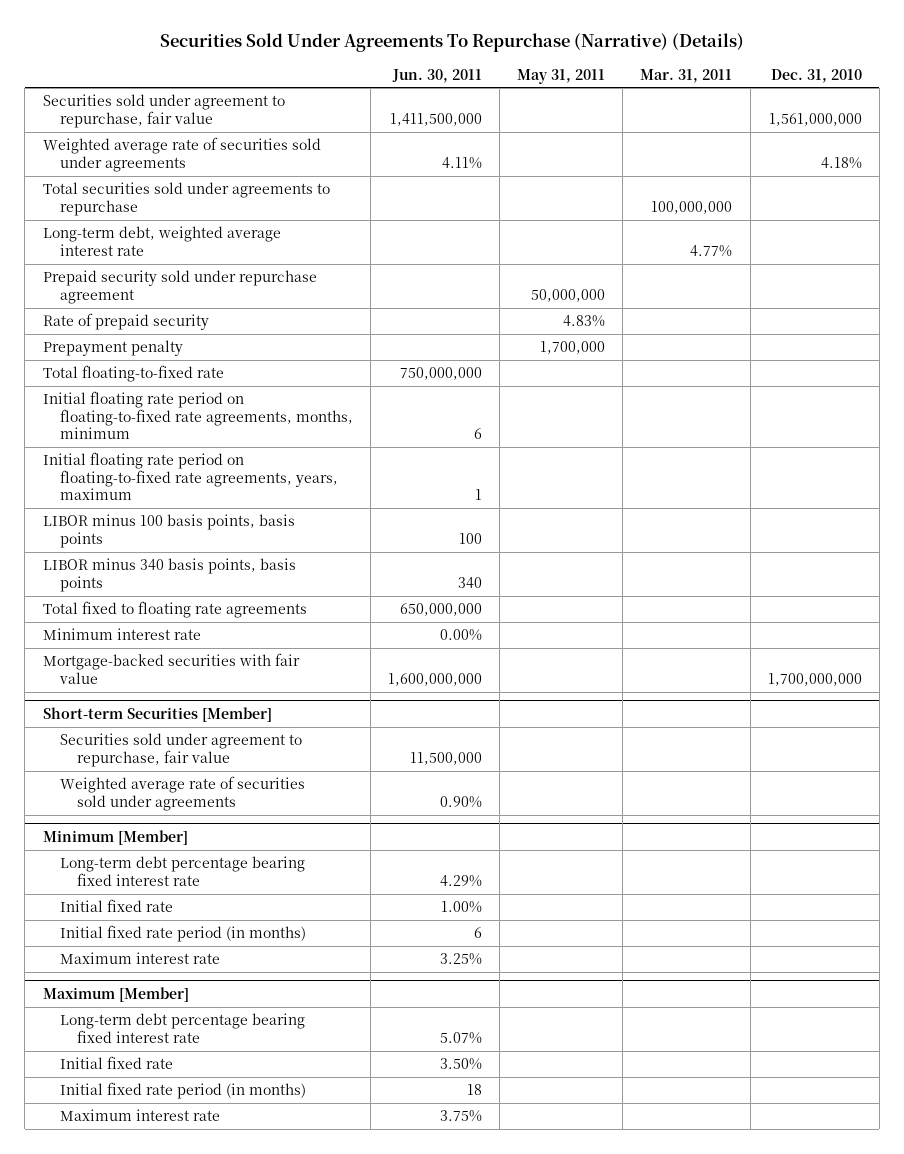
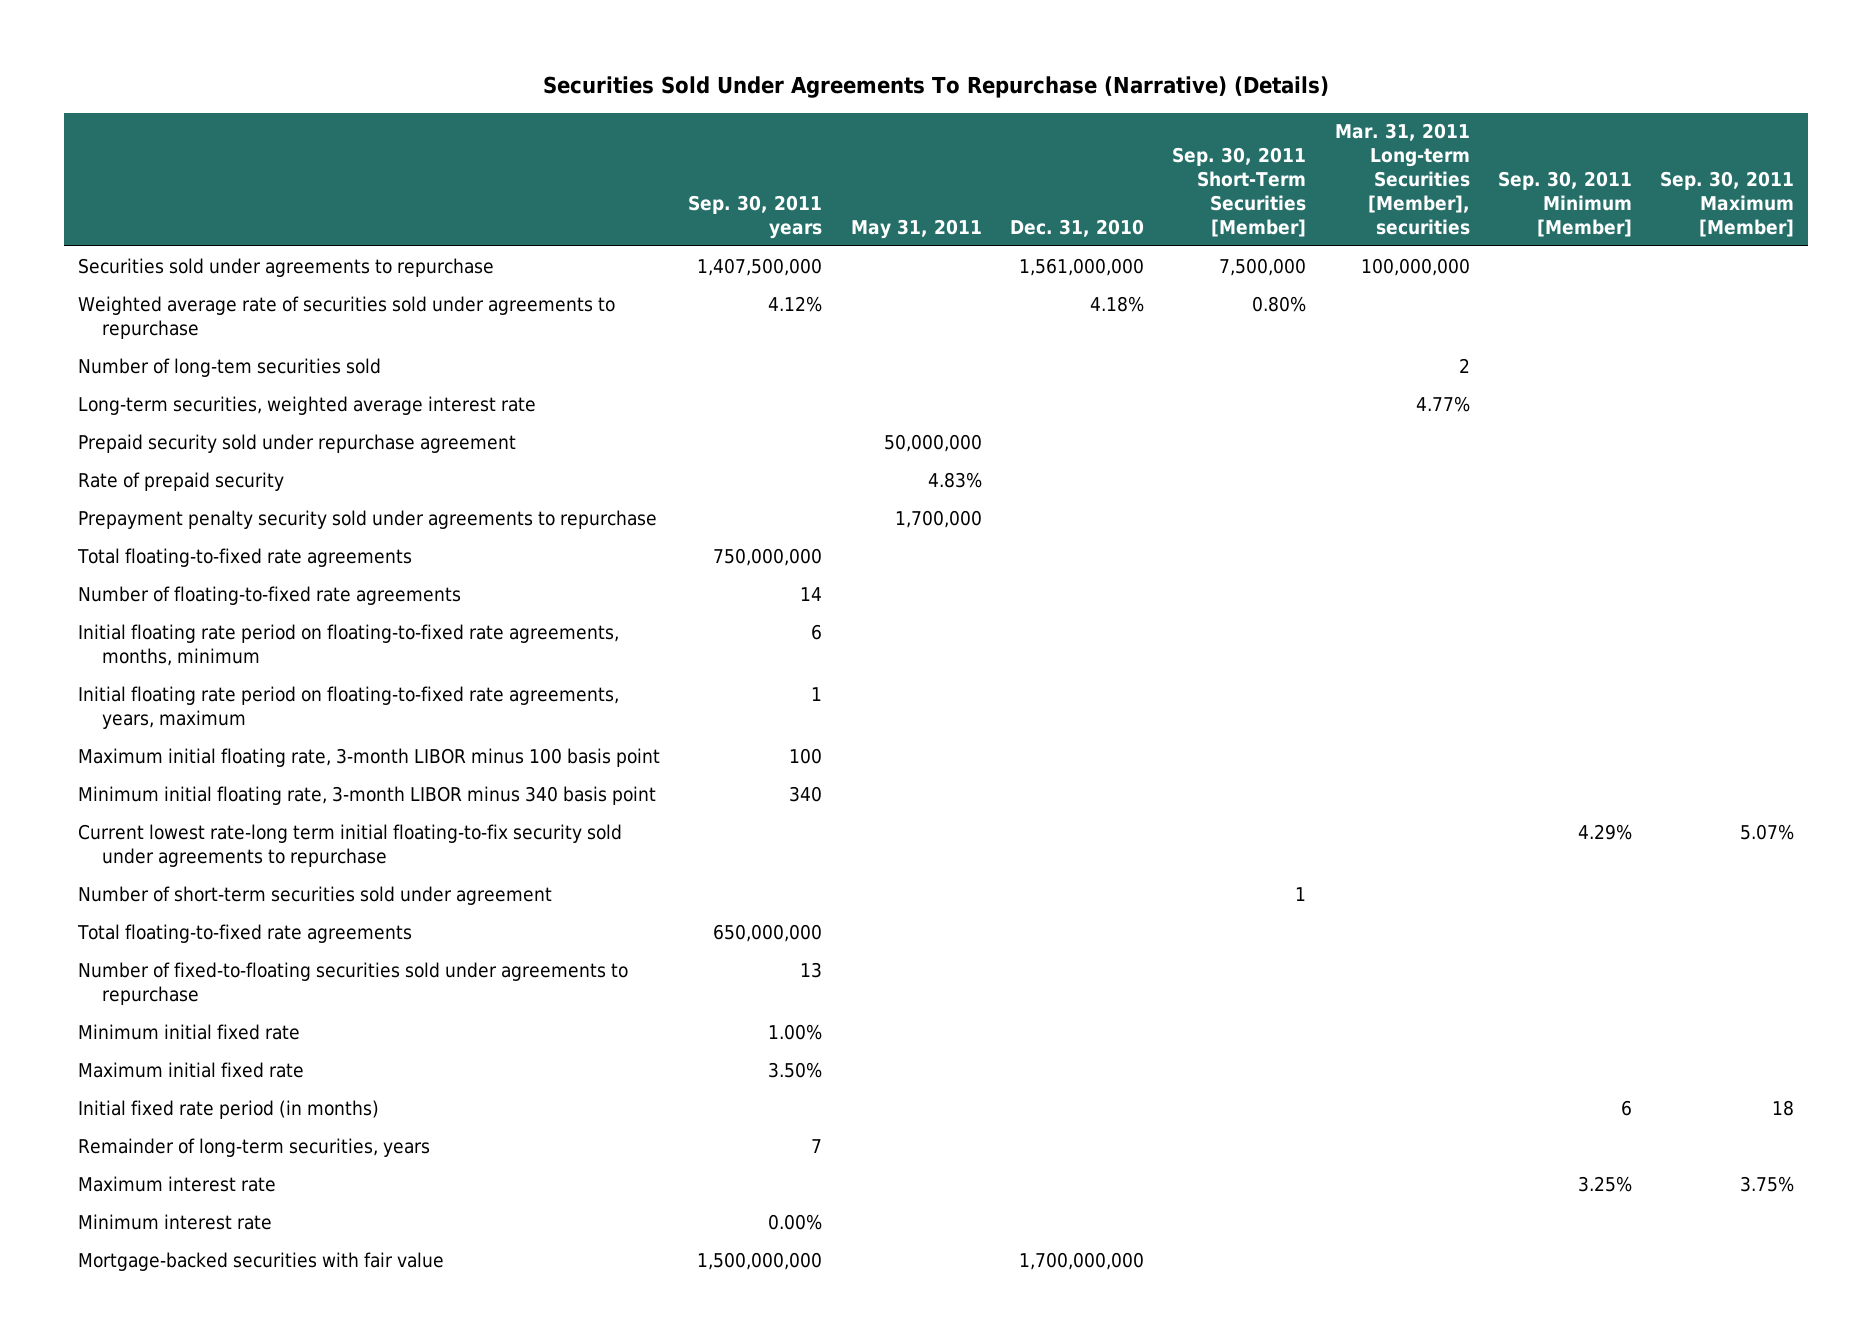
- | Jun. 30, 2011 | May 31, 2011 | Mar. 31, 2011 | Dec. 31, 2010
+ | Sep. 30, 2011 years | May 31, 2011 | Dec. 31, 2010 | Sep. 30, 2011 Short-Term Securities [Member] | Mar. 31, 2011 Long-term Securities [Member], securities | Sep. 30, 2011 Minimum [Member] | Sep. 30, 2011 Maximum [Member]
- Securities sold under agreement to repurchase, fair value | 1,411,500,000 | | | 1,561,000,000
- Weighted average rate of securities sold under agreements | 4.11% | | | 4.18%
- Total securities sold under agreements to repurchase | | | 100,000,000 |
- Long-term debt, weighted average interest rate | | | 4.77% |
+ Securities sold under agreements to repurchase | 1,407,500,000 | | 1,561,000,000 | 7,500,000 | 100,000,000 | |
+ Weighted average rate of securities sold under agreements to repurchase | 4.12% | | 4.18% | 0.80% | | |
+ Number of long-tem securities sold | | | | | 2 | |
+ Long-term securities, weighted average interest rate | | | | | 4.77% | |
- Prepayment penalty | | 1,700,000 | |
- Total floating-to-fixed rate | 750,000,000 | | |
+ Prepayment penalty security sold under agreements to repurchase | | 1,700,000 | | | | |
+ Total floating-to-fixed rate agreements | 750,000,000 | | | | | |
+ Number of floating-to-fixed rate agreements | 14 | | | | | |
- LIBOR minus 100 basis points, basis points | 100 | | |
- LIBOR minus 340 basis points, basis points | 340 | | |
- Total fixed to floating rate agreements | 650,000,000 | | |
+ Maximum initial floating rate, 3-month LIBOR minus 100 basis point | 100 | | | | | |
+ Minimum initial floating rate, 3-month LIBOR minus 340 basis point | 340 | | | | | |
+ Current lowest rate-long term initial floating-to-fix security sold under agreements to repurchase | | | | | | 4.29% | 5.07%
+ Number of short-term securities sold under agreement | | | | 1 | | |
+ Total floating-to-fixed rate agreements | 650,000,000 | | | | | |
+ Number of fixed-to-floating securities sold under agreements to repurchase | 13 | | | | | |
+ Minimum initial fixed rate | 1.00% | | | | | |
+ Maximum initial fixed rate | 3.50% | | | | | |
+ Initial fixed rate period (in months) | | | | | | 6 | 18
+ Remainder of long-term securities, years | 7 | | | | | |
+ Maximum interest rate | | | | | | 3.25% | 3.75%
- Short-term Securities [Member]
- Securities sold under agreement to repurchase, fair value | 11,500,000 | | |
- Weighted average rate of securities sold under agreements | 0.90% | | |
- Minimum [Member]
- Long-term debt percentage bearing fixed interest rate | 4.29% | | |
- Initial fixed rate | 1.00% | | |
- Initial fixed rate period (in months) | 6 | | |
- Maximum interest rate | 3.25% | | |
- Maximum [Member]
- Long-term debt percentage bearing fixed interest rate | 5.07% | | |
- Initial fixed rate | 3.50% | | |
- Initial fixed rate period (in months) | 18 | | |
- Maximum interest rate | 3.75% | | |

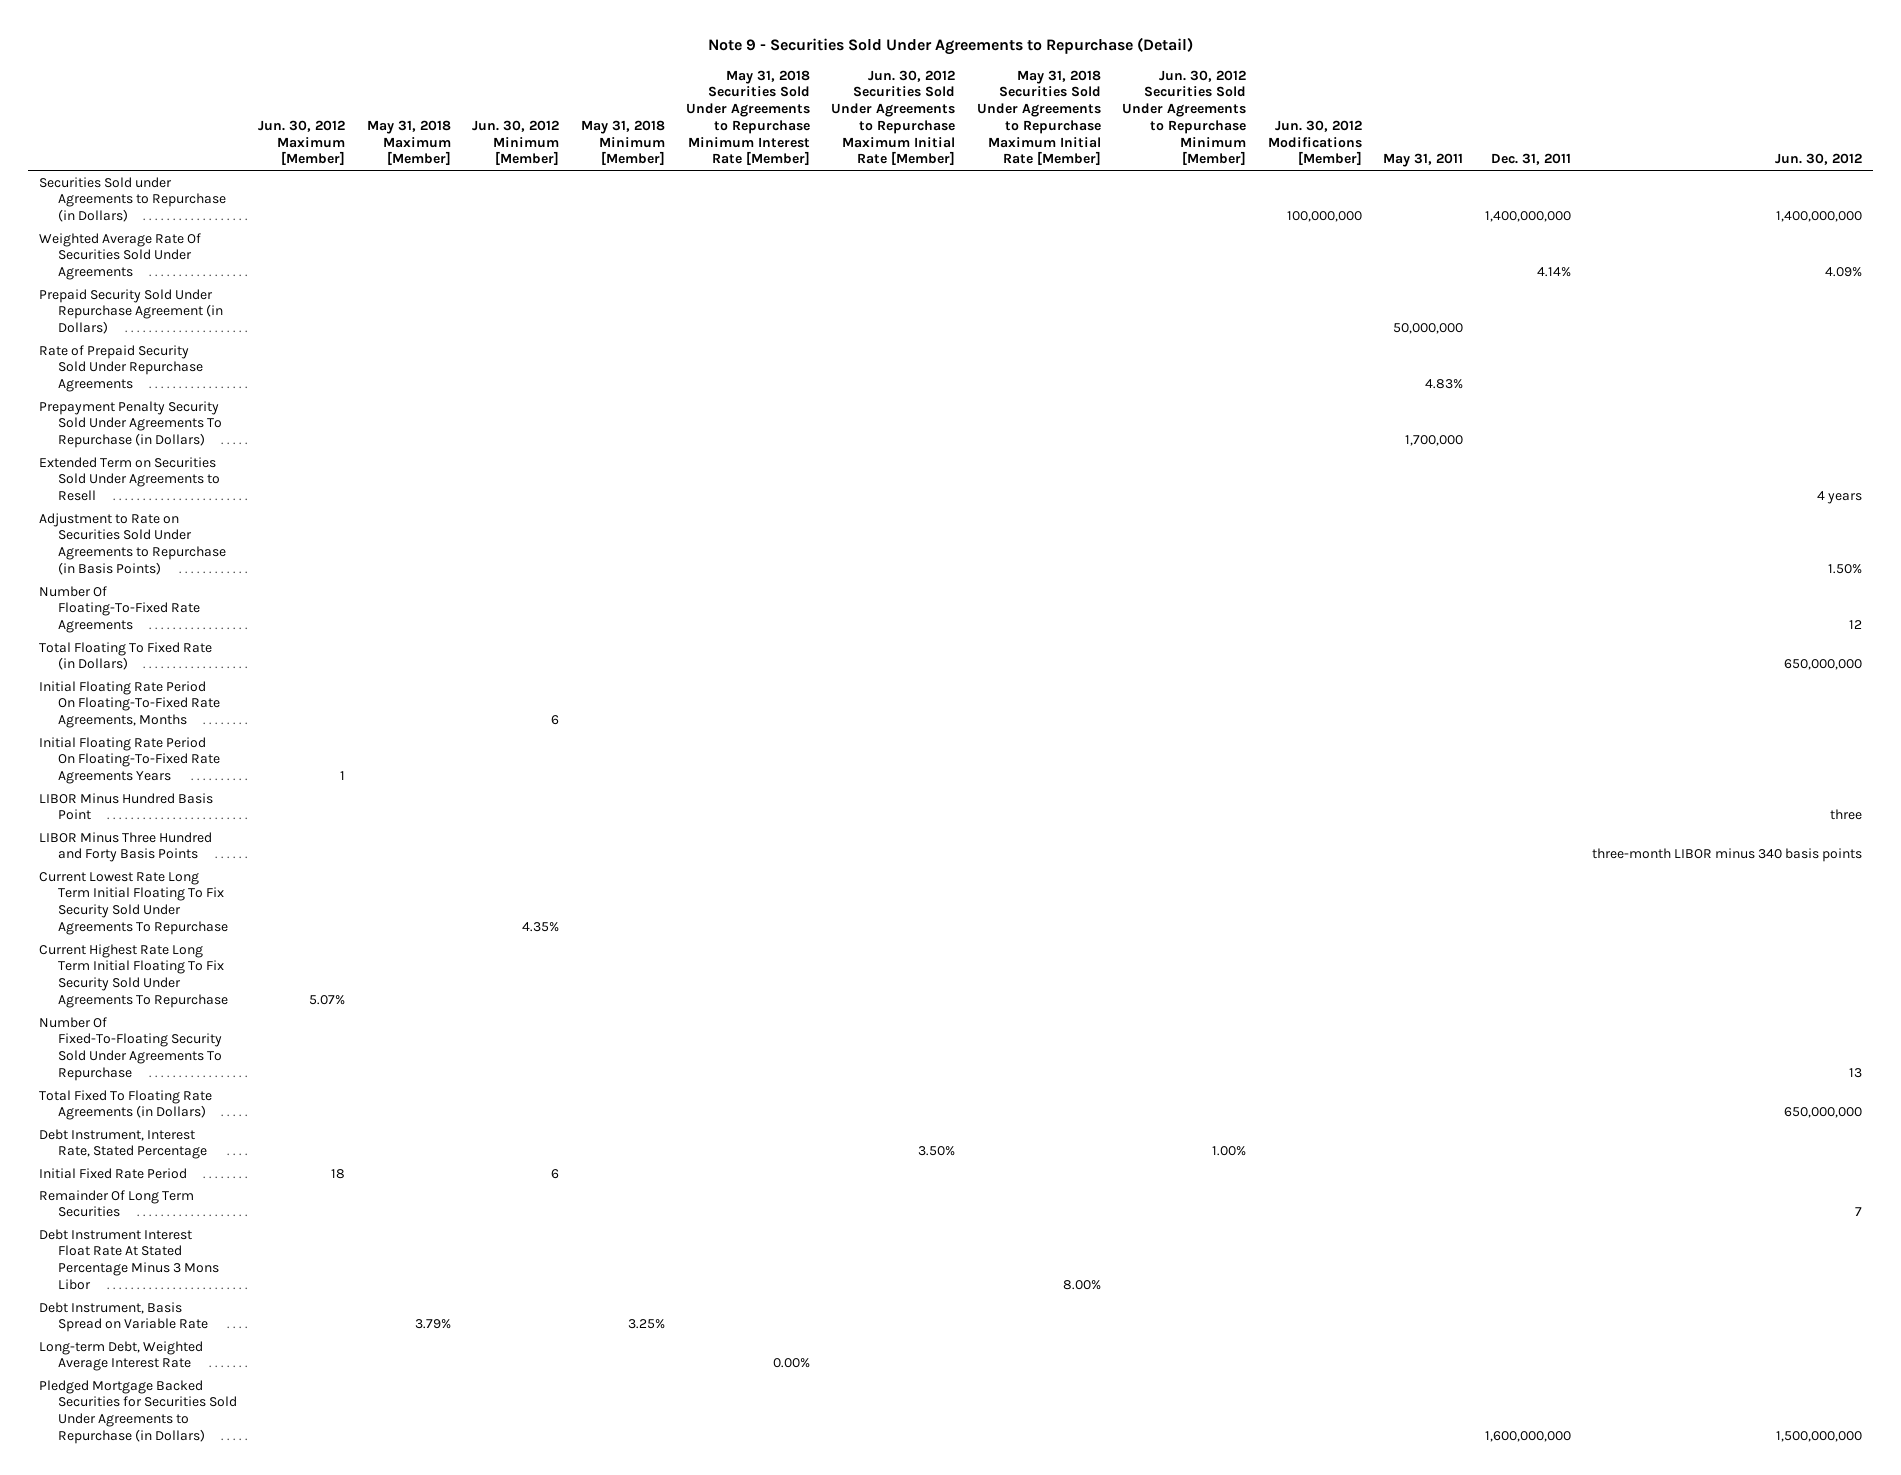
- Securities Sold Under Agreements To Repurchase (Narrative) (Details)
+ Note 9 - Securities Sold Under Agreements to Repurchase (Detail)
- | Sep. 30, 2011 years | May 31, 2011 | Dec. 31, 2010 | Sep. 30, 2011 Short-Term Securities [Member] | Mar. 31, 2011 Long-term Securities [Member], securities | Sep. 30, 2011 Minimum [Member] | Sep. 30, 2011 Maximum [Member]
+ | Jun. 30, 2012 Maximum [Member] | May 31, 2018 Maximum [Member] | Jun. 30, 2012 Minimum [Member] | May 31, 2018 Minimum [Member] | May 31, 2018 Securities Sold Under Agreements to Repurchase Minimum Interest Rate [Member] | Jun. 30, 2012 Securities Sold Under Agreements to Repurchase Maximum Initial Rate [Member] | May 31, 2018 Securities Sold Under Agreements to Repurchase Maximum Initial Rate [Member] | Jun. 30, 2012 Securities Sold Under Agreements to Repurchase Minimum [Member] | Jun. 30, 2012 Modifications [Member] | May 31, 2011 | Dec. 31, 2011 | Jun. 30, 2012
- Securities sold under agreements to repurchase | 1,407,500,000 | | 1,561,000,000 | 7,500,000 | 100,000,000 | |
- Weighted average rate of securities sold under agreements to repurchase | 4.12% | | 4.18% | 0.80% | | |
- Number of long-tem securities sold | | | | | 2 | |
- Long-term securities, weighted average interest rate | | | | | 4.77% | |
- Prepaid security sold under repurchase agreement | | 50,000,000 | | | | |
- Rate of prepaid security | | 4.83% | | | | |
- Prepayment penalty security sold under agreements to repurchase | | 1,700,000 | | | | |
- Total floating-to-fixed rate agreements | 750,000,000 | | | | | |
- Number of floating-to-fixed rate agreements | 14 | | | | | |
- Initial floating rate period on floating-to-fixed rate agreements, months, minimum | 6 | | | | | |
- Initial floating rate period on floating-to-fixed rate agreements, years, maximum | 1 | | | | | |
- Maximum initial floating rate, 3-month LIBOR minus 100 basis point | 100 | | | | | |
- Minimum initial floating rate, 3-month LIBOR minus 340 basis point | 340 | | | | | |
- Current lowest rate-long term initial floating-to-fix security sold under agreements to repurchase | | | | | | 4.29% | 5.07%
- Number of short-term securities sold under agreement | | | | 1 | | |
- Total floating-to-fixed rate agreements | 650,000,000 | | | | | |
- Number of fixed-to-floating securities sold under agreements to repurchase | 13 | | | | | |
- Minimum initial fixed rate | 1.00% | | | | | |
- Maximum initial fixed rate | 3.50% | | | | | |
- Initial fixed rate period (in months) | | | | | | 6 | 18
- Remainder of long-term securities, years | 7 | | | | | |
- Maximum interest rate | | | | | | 3.25% | 3.75%
- Minimum interest rate | 0.00% | | | | | |
- Mortgage-backed securities with fair value | 1,500,000,000 | | 1,700,000,000 | | | |
+ Securities Sold under Agreements to Repurchase (in Dollars) | | | | | | | | | 100,000,000 | | 1,400,000,000 | 1,400,000,000
+ Weighted Average Rate Of Securities Sold Under Agreements | | | | | | | | | | | 4.14% | 4.09%
+ Prepaid Security Sold Under Repurchase Agreement (in Dollars) | | | | | | | | | | 50,000,000 | |
+ Rate of Prepaid Security Sold Under Repurchase Agreements | | | | | | | | | | 4.83% | |
+ Prepayment Penalty Security Sold Under Agreements To Repurchase (in Dollars) | | | | | | | | | | 1,700,000 | |
+ Extended Term on Securities Sold Under Agreements to Resell | | | | | | | | | | | | 4 years
+ Adjustment to Rate on Securities Sold Under Agreements to Repurchase (in Basis Points) | | | | | | | | | | | | 1.50%
+ Number Of Floating-To-Fixed Rate Agreements | | | | | | | | | | | | 12
+ Total Floating To Fixed Rate (in Dollars) | | | | | | | | | | | | 650,000,000
+ Initial Floating Rate Period On Floating-To-Fixed Rate Agreements, Months | | | 6 | | | | | | | | |
+ Initial Floating Rate Period On Floating-To-Fixed Rate Agreements Years | 1 | | | | | | | | | | |
+ LIBOR Minus Hundred Basis Point | | | | | | | | | | | | three
+ LIBOR Minus Three Hundred and Forty Basis Points | | | | | | | | | | | | three-month LIBOR minus 340 basis points
+ Current Lowest Rate Long Term Initial Floating To Fix Security Sold Under Agreements To Repurchase | | | 4.35% | | | | | | | | |
+ Current Highest Rate Long Term Initial Floating To Fix Security Sold Under Agreements To Repurchase | 5.07% | | | | | | | | | | |
+ Number Of Fixed-To-Floating Security Sold Under Agreements To Repurchase | | | | | | | | | | | | 13
+ Total Fixed To Floating Rate Agreements (in Dollars) | | | | | | | | | | | | 650,000,000
+ Debt Instrument, Interest Rate, Stated Percentage | | | | | | 3.50% | | 1.00% | | | |
+ Initial Fixed Rate Period | 18 | | 6 | | | | | | | | |
+ Remainder Of Long Term Securities | | | | | | | | | | | | 7
+ Debt Instrument Interest Float Rate At Stated Percentage Minus 3 Mons Libor | | | | | | | 8.00% | | | | |
+ Debt Instrument, Basis Spread on Variable Rate | | 3.79% | | 3.25% | | | | | | | |
+ Long-term Debt, Weighted Average Interest Rate | | | | | 0.00% | | | | | | |
+ Pledged Mortgage Backed Securities for Securities Sold Under Agreements to Repurchase (in Dollars) | | | | | | | | | | | 1,600,000,000 | 1,500,000,000

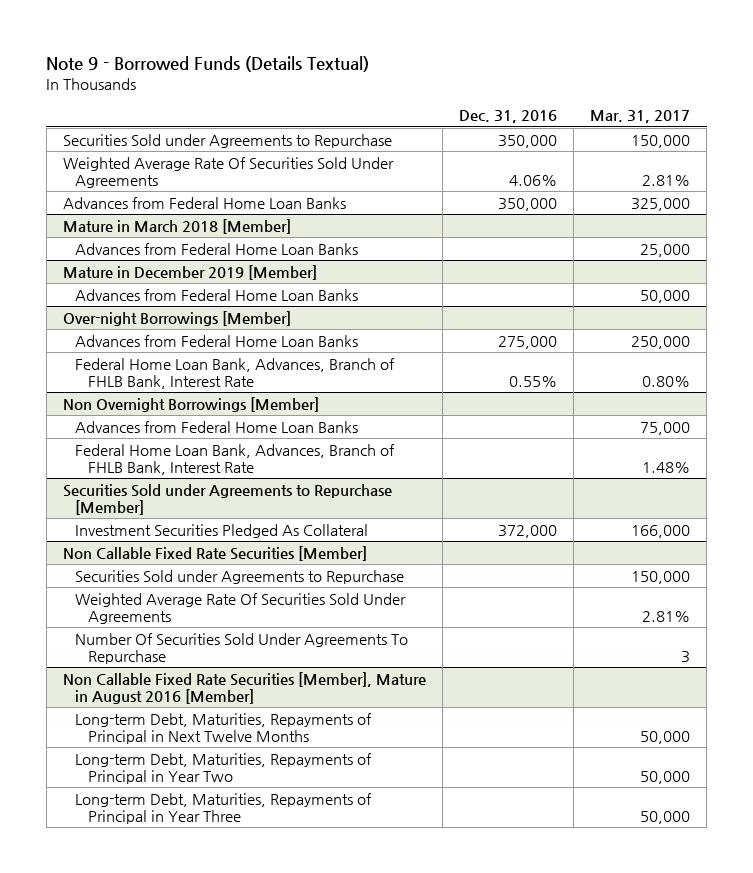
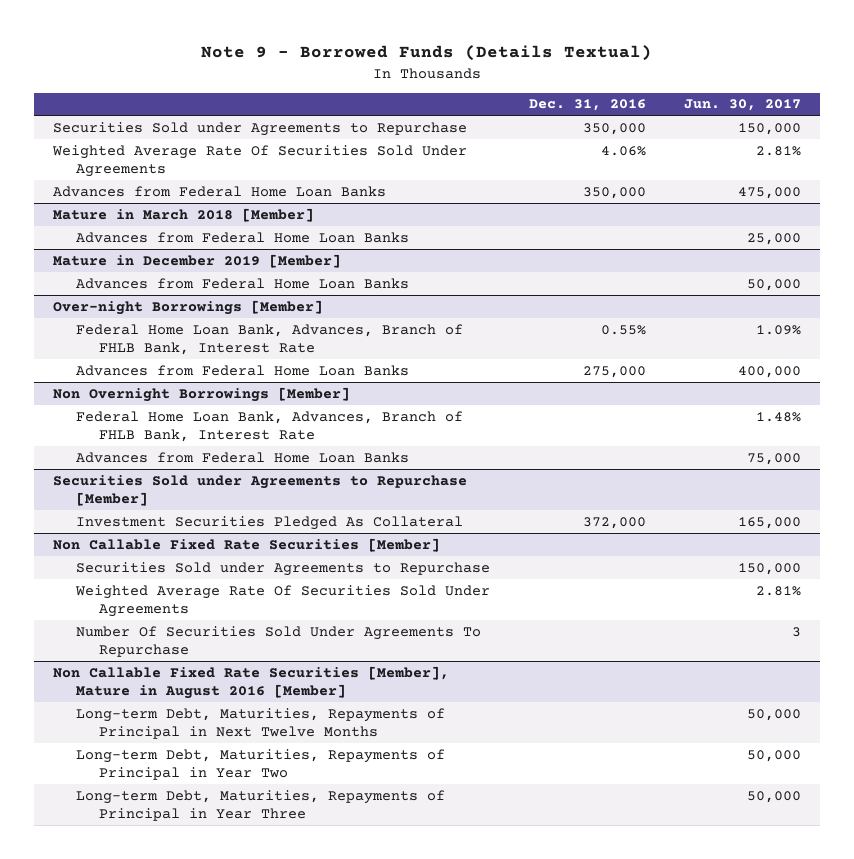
- | Dec. 31, 2016 | Mar. 31, 2017
+ | Dec. 31, 2016 | Jun. 30, 2017
@ Over-night Borrowings [Member]
moved down: Advances from Federal Home Loan Banks | 275,000 | 400,000
@ Non Overnight Borrowings [Member]
moved down: Advances from Federal Home Loan Banks | | 75,000

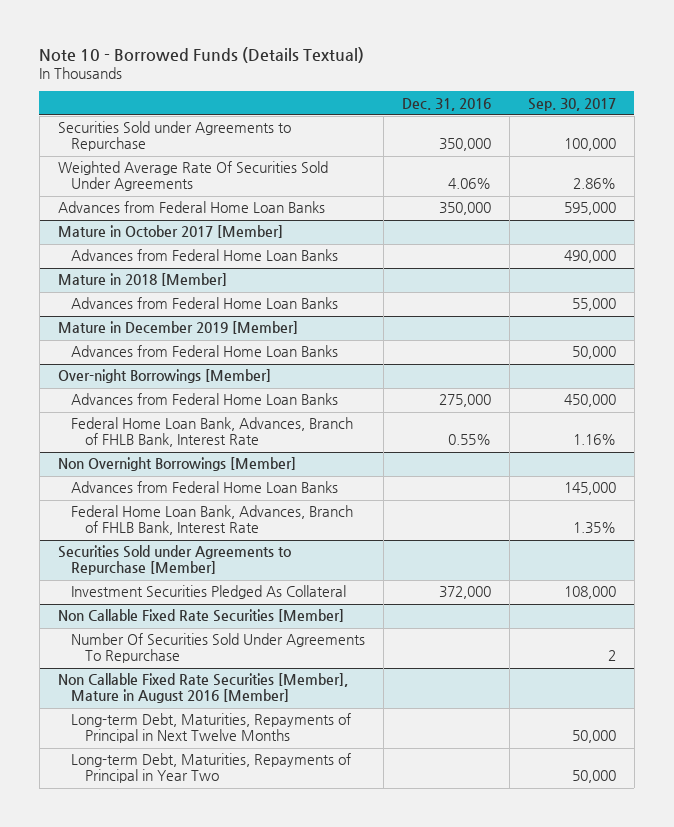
- Note 9 - Borrowed Funds (Details Textual)
+ Note 10 - Borrowed Funds (Details Textual)
- | Dec. 31, 2016 | Jun. 30, 2017
+ | Dec. 31, 2016 | Sep. 30, 2017
- Mature in March 2018 [Member]
- Advances from Federal Home Loan Banks | | 25,000
+ Mature in October 2017 [Member]
+ Advances from Federal Home Loan Banks | | 490,000
+ Mature in 2018 [Member]
+ Advances from Federal Home Loan Banks | | 55,000
@ Over-night Borrowings [Member]
moved down: Federal Home Loan Bank, Advances, Branch of FHLB Bank, Interest Rate | 0.55% | 1.16%
@ Non Overnight Borrowings [Member]
moved down: Federal Home Loan Bank, Advances, Branch of FHLB Bank, Interest Rate | | 1.35%
@ Non Callable Fixed Rate Securities [Member]
- Securities Sold under Agreements to Repurchase | | 150,000
- Weighted Average Rate Of Securities Sold Under Agreements | | 2.81%
@ Non Callable Fixed Rate Securities [Member], Mature in August 2016 [Member]
- Long-term Debt, Maturities, Repayments of Principal in Year Three | | 50,000

